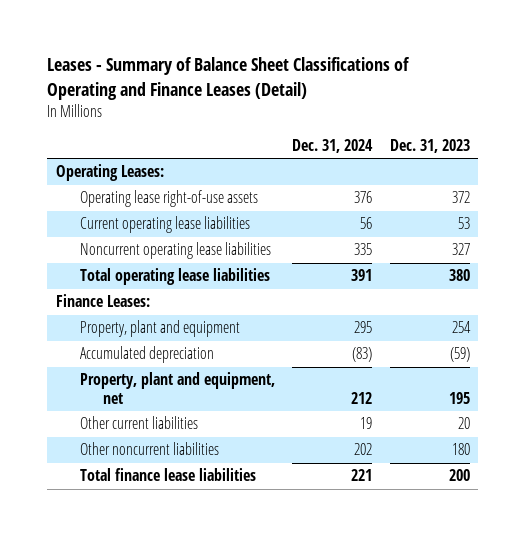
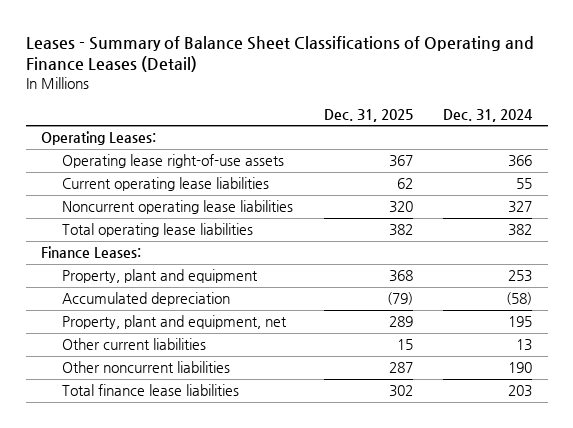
- | Dec. 31, 2024 | Dec. 31, 2023
+ | Dec. 31, 2025 | Dec. 31, 2024
- Operating lease right-of-use assets | 376 | 372
- Current operating lease liabilities | 56 | 53
- Noncurrent operating lease liabilities | 335 | 327
- Total operating lease liabilities | 391 | 380
+ Operating lease right-of-use assets | 367 | 366
+ Current operating lease liabilities | 62 | 55
+ Noncurrent operating lease liabilities | 320 | 327
+ Total operating lease liabilities | 382 | 382
- Property, plant and equipment | 295 | 254
- Accumulated depreciation | (83) | (59)
- Property, plant and equipment, net | 212 | 195
- Other current liabilities | 19 | 20
- Other noncurrent liabilities | 202 | 180
- Total finance lease liabilities | 221 | 200
+ Property, plant and equipment | 368 | 253
+ Accumulated depreciation | (79) | (58)
+ Property, plant and equipment, net | 289 | 195
+ Other current liabilities | 15 | 13
+ Other noncurrent liabilities | 287 | 190
+ Total finance lease liabilities | 302 | 203

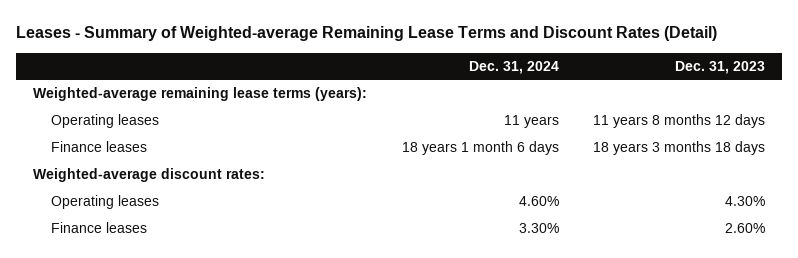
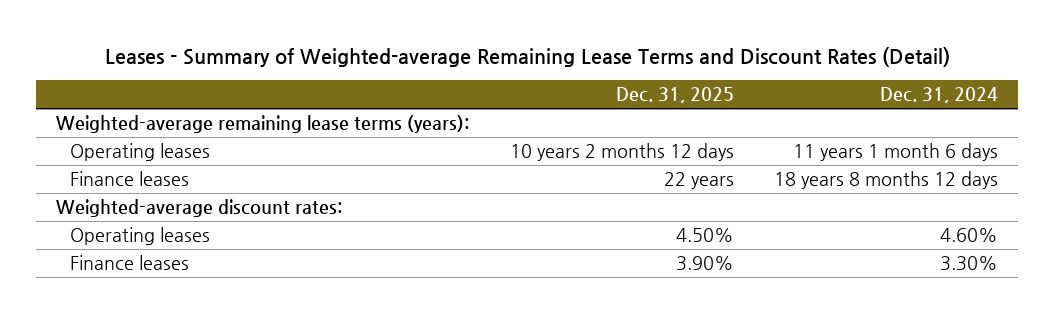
- | Dec. 31, 2024 | Dec. 31, 2023
+ | Dec. 31, 2025 | Dec. 31, 2024
- Operating leases | 11 years | 11 years 8 months 12 days
- Finance leases | 18 years 1 month 6 days | 18 years 3 months 18 days
+ Operating leases | 10 years 2 months 12 days | 11 years 1 month 6 days
+ Finance leases | 22 years | 18 years 8 months 12 days

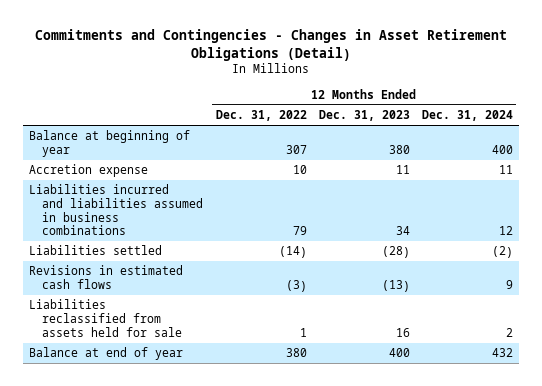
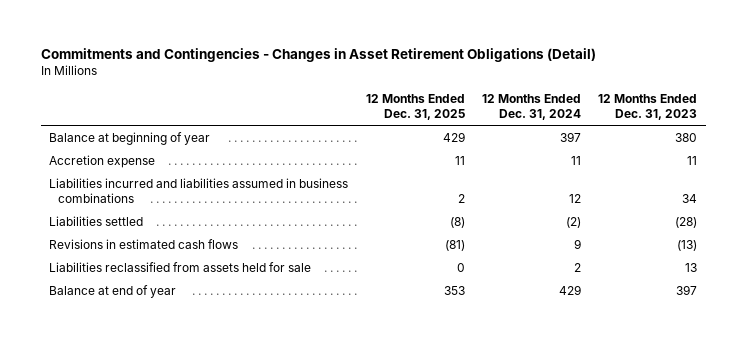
- | 12 Months Ended Dec. 31, 2022 | 12 Months Ended Dec. 31, 2023 | 12 Months Ended Dec. 31, 2024
+ | 12 Months Ended Dec. 31, 2025 | 12 Months Ended Dec. 31, 2024 | 12 Months Ended Dec. 31, 2023
- Balance at beginning of year | 307 | 380 | 400
+ Balance at beginning of year | 429 | 397 | 380
- Liabilities reclassified from assets held for sale | 1 | 16 | 2
- Balance at end of year | 380 | 400 | 432
+ Liabilities reclassified from assets held for sale | 0 | 2 | 13
+ Balance at end of year | 353 | 429 | 397

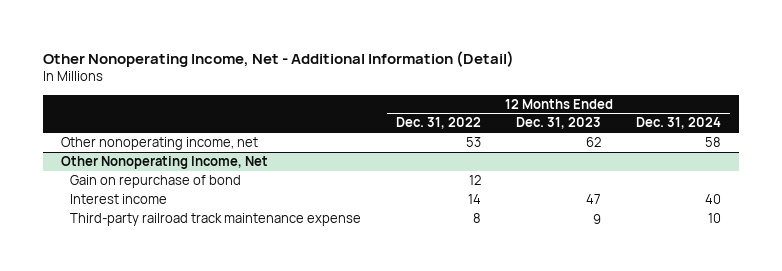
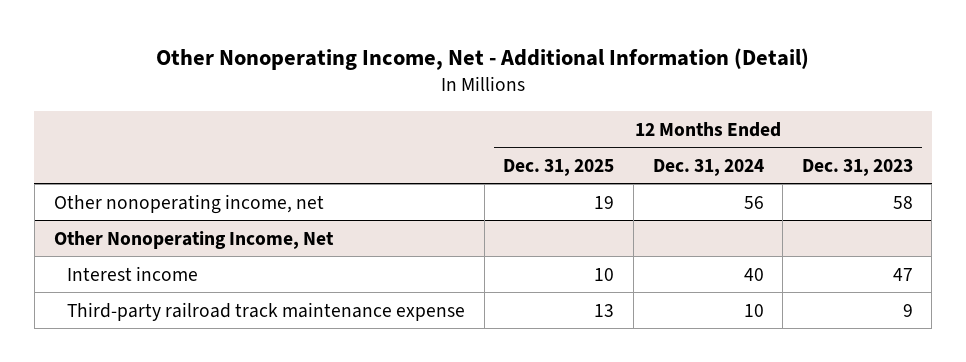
- | 12 Months Ended Dec. 31, 2022 | 12 Months Ended Dec. 31, 2023 | 12 Months Ended Dec. 31, 2024
+ | 12 Months Ended Dec. 31, 2025 | 12 Months Ended Dec. 31, 2024 | 12 Months Ended Dec. 31, 2023
- Other nonoperating income, net | 53 | 62 | 58
+ Other nonoperating income, net | 19 | 56 | 58
@ Other Nonoperating Income, Net
- Gain on repurchase of bond | 12 | |

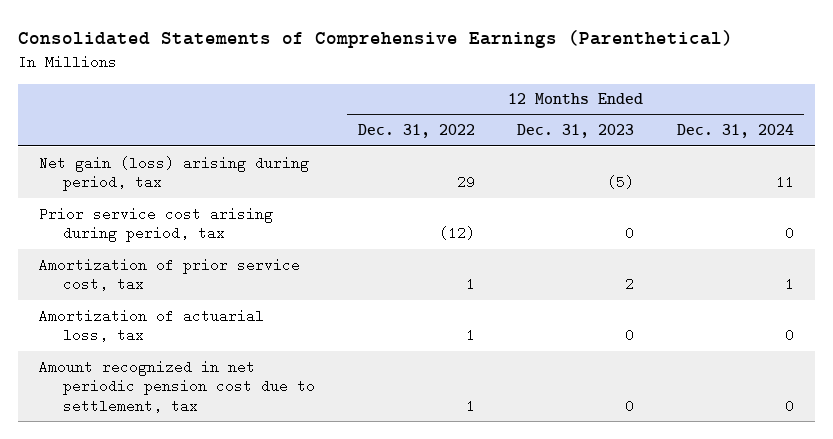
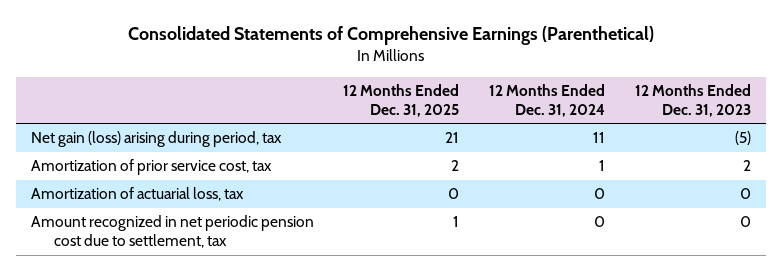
- | 12 Months Ended Dec. 31, 2022 | 12 Months Ended Dec. 31, 2023 | 12 Months Ended Dec. 31, 2024
+ | 12 Months Ended Dec. 31, 2025 | 12 Months Ended Dec. 31, 2024 | 12 Months Ended Dec. 31, 2023
- Prior service cost arising during period, tax | (12) | 0 | 0

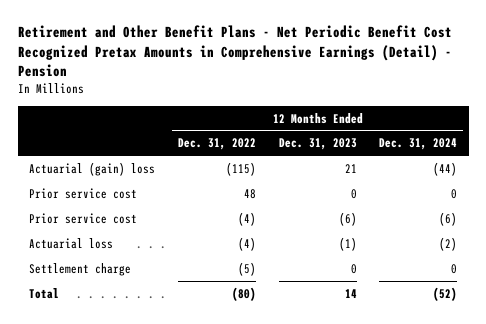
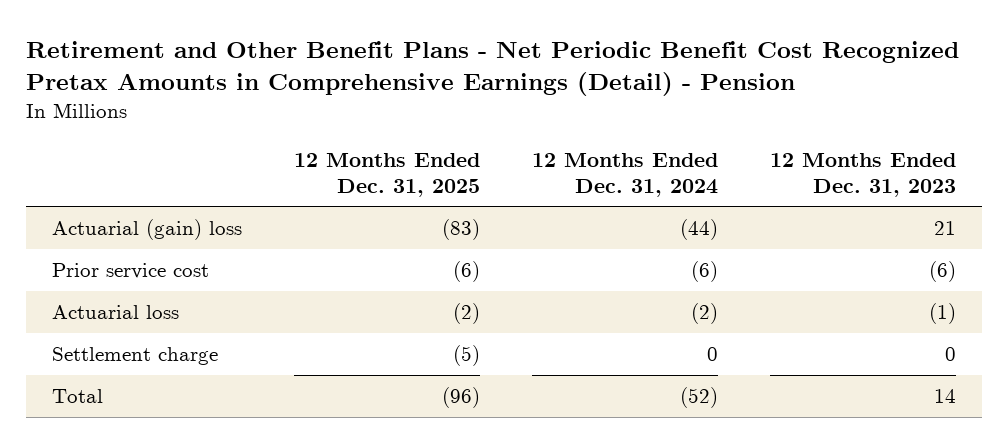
- | 12 Months Ended Dec. 31, 2022 | 12 Months Ended Dec. 31, 2023 | 12 Months Ended Dec. 31, 2024
+ | 12 Months Ended Dec. 31, 2025 | 12 Months Ended Dec. 31, 2024 | 12 Months Ended Dec. 31, 2023
- Prior service cost | 48 | 0 | 0

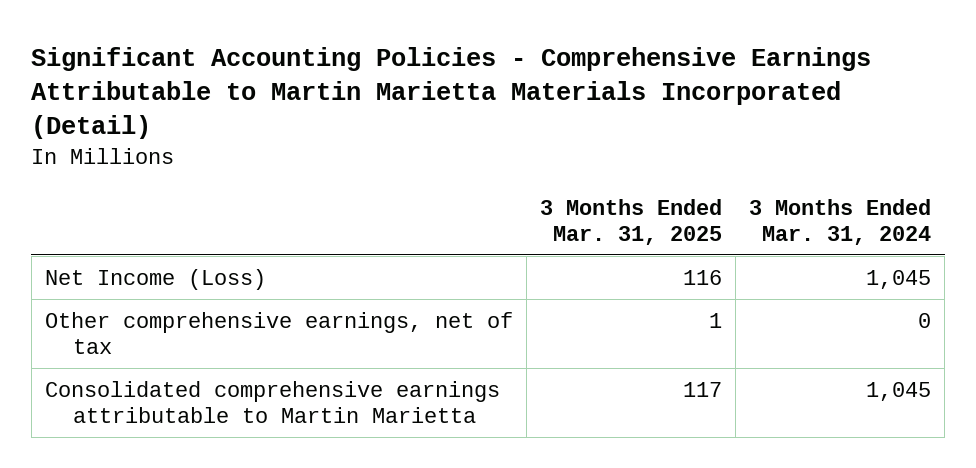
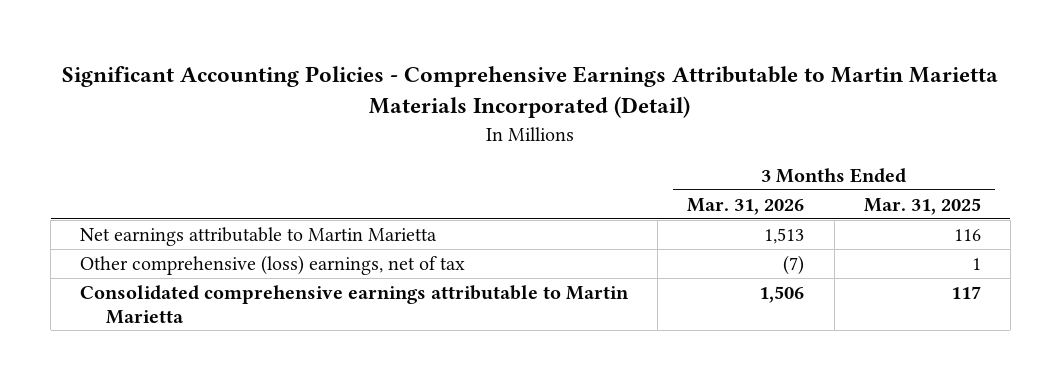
- | 3 Months Ended Mar. 31, 2025 | 3 Months Ended Mar. 31, 2024
+ | 3 Months Ended Mar. 31, 2026 | 3 Months Ended Mar. 31, 2025
- Net Income (Loss) | 116 | 1,045
- Other comprehensive earnings, net of tax | 1 | 0
+ Net earnings attributable to Martin Marietta | 1,513 | 116
+ Other comprehensive (loss) earnings, net of tax | (7) | 1

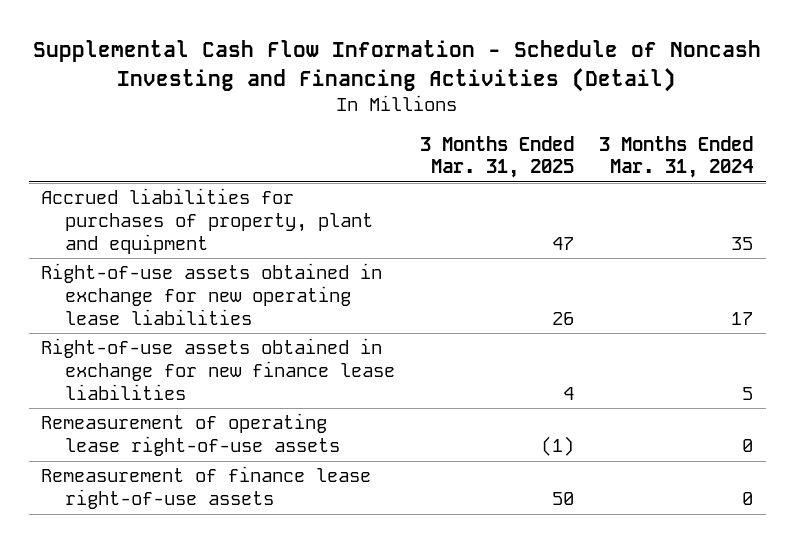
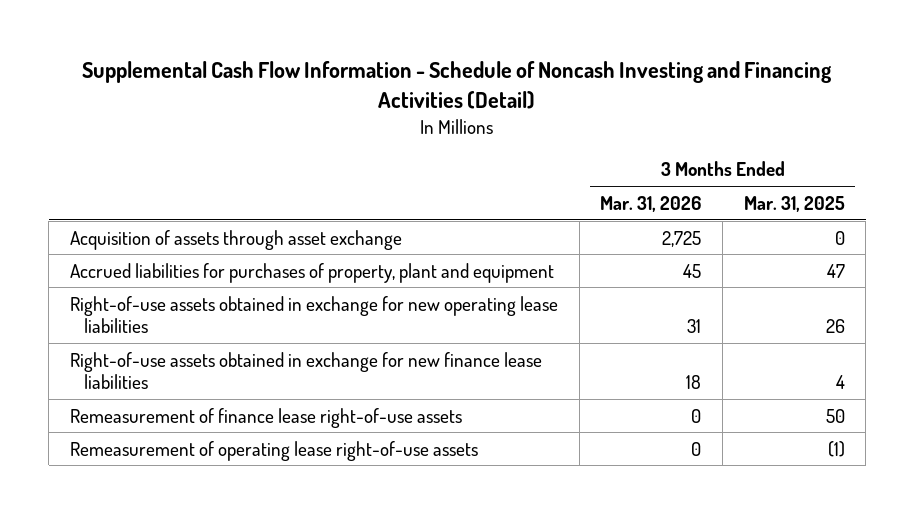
- | 3 Months Ended Mar. 31, 2025 | 3 Months Ended Mar. 31, 2024
+ | 3 Months Ended Mar. 31, 2026 | 3 Months Ended Mar. 31, 2025
+ Acquisition of assets through asset exchange | 2,725 | 0
moved down: Remeasurement of operating lease right-of-use assets | 0 | (1)

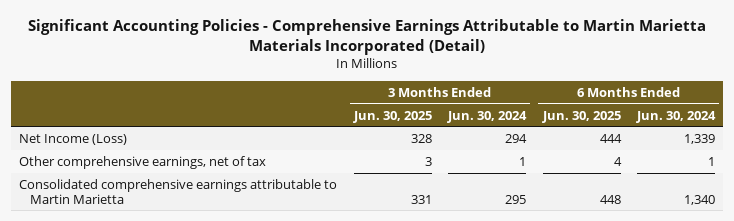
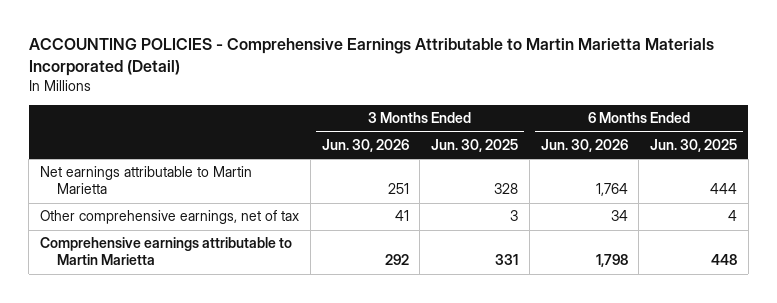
- Significant Accounting Policies - Comprehensive Earnings Attributable to Martin Marietta Materials Incorporated (Detail)
+ ACCOUNTING POLICIES - Comprehensive Earnings Attributable to Martin Marietta Materials Incorporated (Detail)
- | 3 Months Ended Jun. 30, 2025 | 3 Months Ended Jun. 30, 2024 | 6 Months Ended Jun. 30, 2025 | 6 Months Ended Jun. 30, 2024
+ | 3 Months Ended Jun. 30, 2026 | 3 Months Ended Jun. 30, 2025 | 6 Months Ended Jun. 30, 2026 | 6 Months Ended Jun. 30, 2025
- Net Income (Loss) | 328 | 294 | 444 | 1,339
+ Net earnings attributable to Martin Marietta | 251 | 328 | 1,764 | 444
- Consolidated comprehensive earnings attributable to Martin Marietta | 331 | 295 | 448 | 1,340
+ Comprehensive earnings attributable to Martin Marietta | 292 | 331 | 1,798 | 448

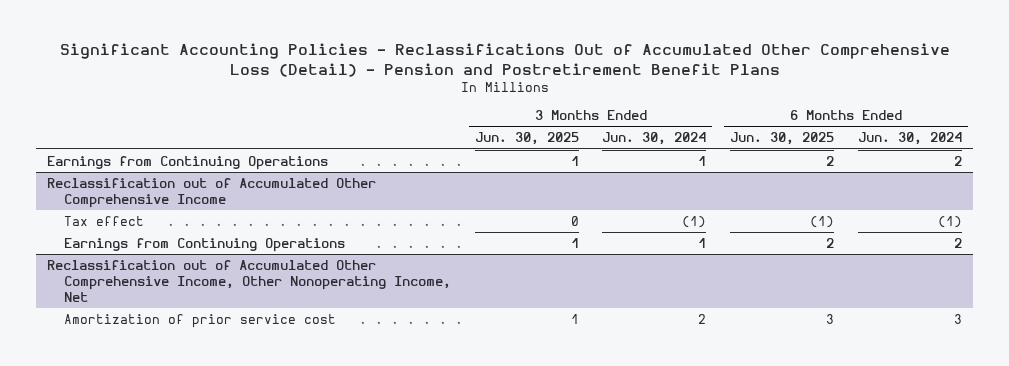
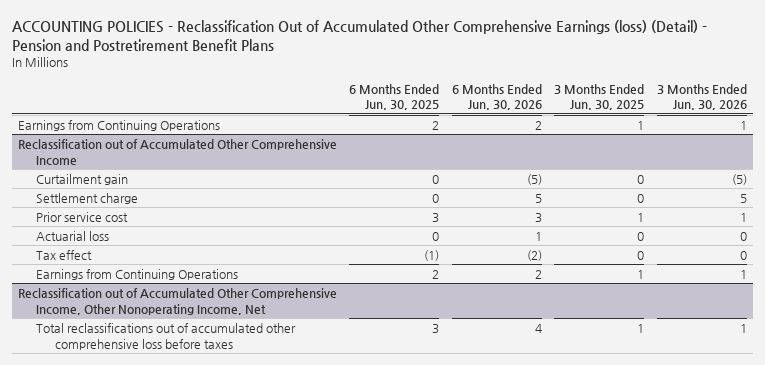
- Significant Accounting Policies - Reclassifications Out of Accumulated Other Comprehensive Loss (Detail) - Pension and Postretirement Benefit Plans
+ ACCOUNTING POLICIES - Reclassification Out of Accumulated Other Comprehensive Earnings (loss) (Detail) - Pension and Postretirement Benefit Plans
- | 3 Months Ended Jun. 30, 2025 | 3 Months Ended Jun. 30, 2024 | 6 Months Ended Jun. 30, 2025 | 6 Months Ended Jun. 30, 2024
+ | 6 Months Ended Jun. 30, 2025 | 6 Months Ended Jun. 30, 2026 | 3 Months Ended Jun. 30, 2025 | 3 Months Ended Jun. 30, 2026
@ Reclassification out of Accumulated Other Comprehensive Income
+ Curtailment gain | 0 | (5) | 0 | (5)
+ Settlement charge | 0 | 5 | 0 | 5
+ Prior service cost | 3 | 3 | 1 | 1
+ Actuarial loss | 0 | 1 | 0 | 0
@ Reclassification out of Accumulated Other Comprehensive Income, Other Nonoperating Income, Net
- Amortization of prior service cost | 1 | 2 | 3 | 3
+ Total reclassifications out of accumulated other comprehensive loss before taxes | 3 | 4 | 1 | 1

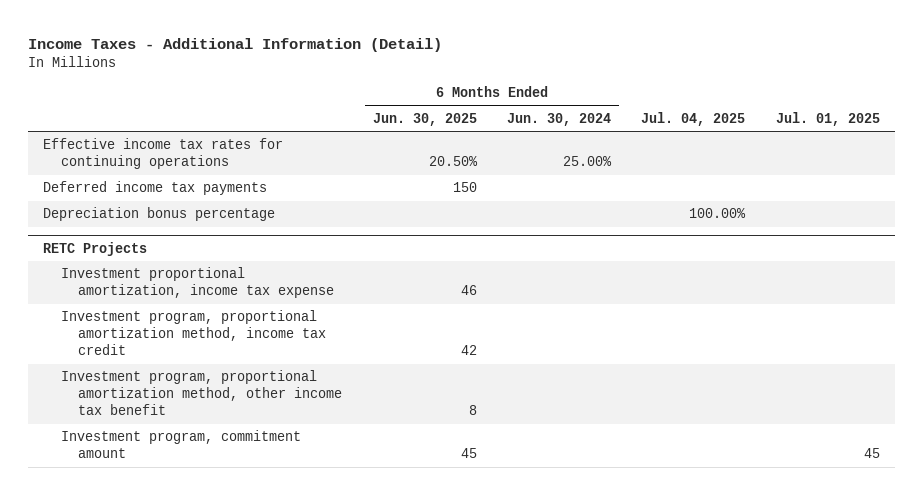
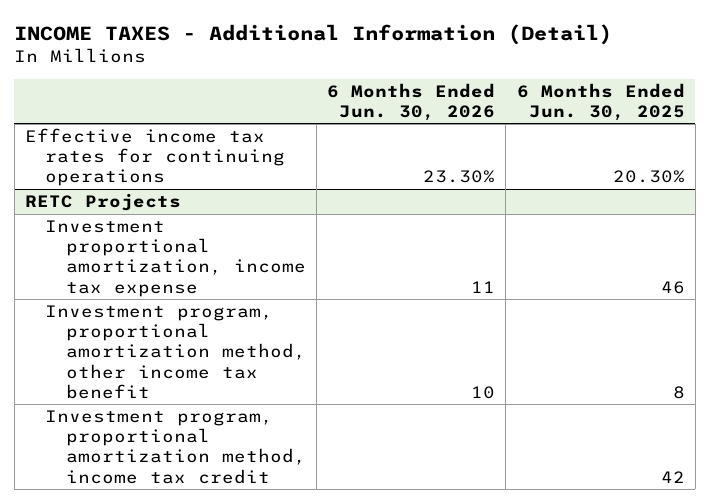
- Income Taxes - Additional Information (Detail)
+ INCOME TAXES - Additional Information (Detail)
- | 6 Months Ended Jun. 30, 2025 | 6 Months Ended Jun. 30, 2024 | Jul. 04, 2025 | Jul. 01, 2025
+ | 6 Months Ended Jun. 30, 2026 | 6 Months Ended Jun. 30, 2025
- Effective income tax rates for continuing operations | 20.50% | 25.00% | |
- Deferred income tax payments | 150 | | |
- Depreciation bonus percentage | | | 100.00% |
+ Effective income tax rates for continuing operations | 23.30% | 20.30%
@ RETC Projects
- Investment program, commitment amount | 45 | | | 45
moved down: Investment program, proportional amortization method, income tax credit | | 42

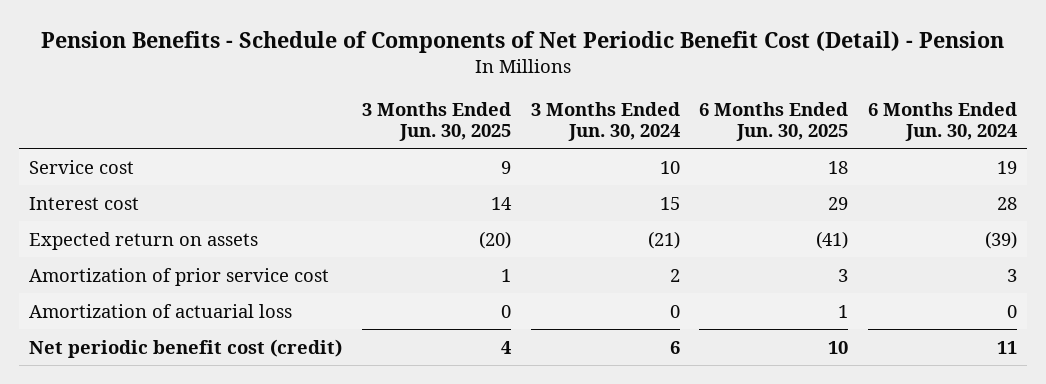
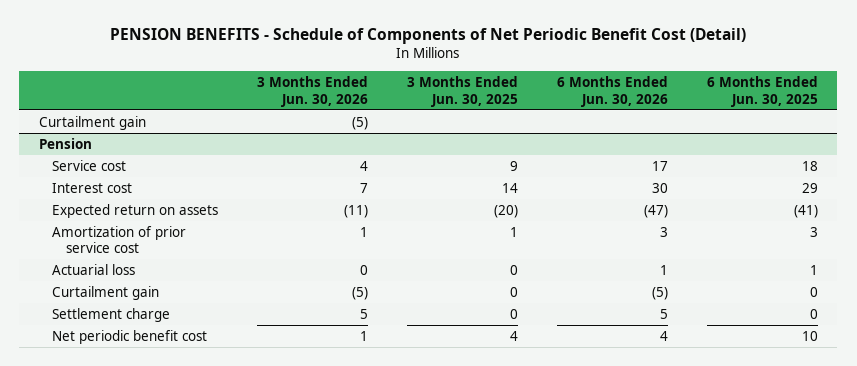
- Pension Benefits - Schedule of Components of Net Periodic Benefit Cost (Detail) - Pension
+ PENSION BENEFITS - Schedule of Components of Net Periodic Benefit Cost (Detail)
- | 3 Months Ended Jun. 30, 2025 | 3 Months Ended Jun. 30, 2024 | 6 Months Ended Jun. 30, 2025 | 6 Months Ended Jun. 30, 2024
+ | 3 Months Ended Jun. 30, 2026 | 3 Months Ended Jun. 30, 2025 | 6 Months Ended Jun. 30, 2026 | 6 Months Ended Jun. 30, 2025
+ Curtailment gain | (5) | | |
+ Pension
- Amortization of actuarial loss | 0 | 0 | 1 | 0
- Net periodic benefit cost (credit) | 4 | 6 | 10 | 11
+ Actuarial loss | 0 | 0 | 1 | 1
+ Curtailment gain | (5) | 0 | (5) | 0
+ Settlement charge | 5 | 0 | 5 | 0
+ Net periodic benefit cost | 1 | 4 | 4 | 10

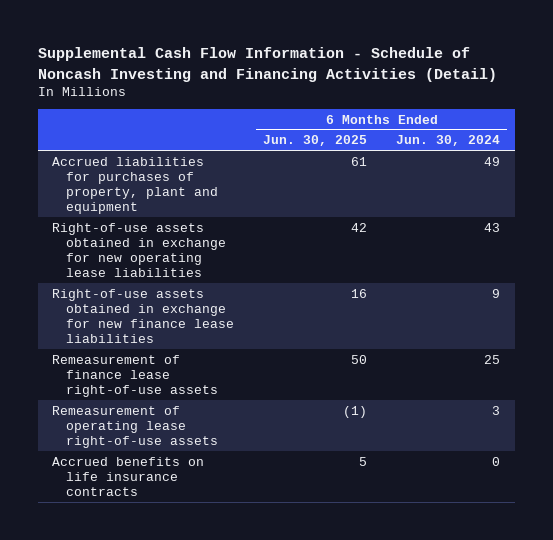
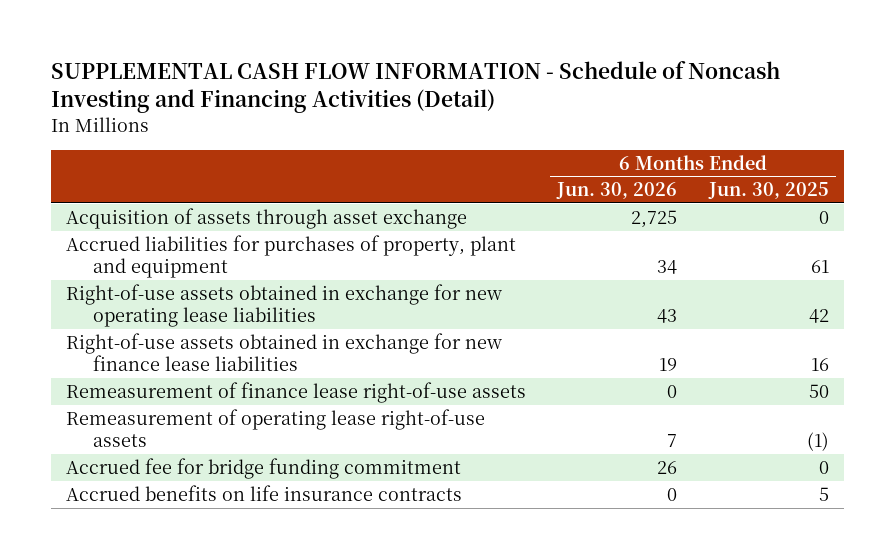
- Supplemental Cash Flow Information - Schedule of Noncash Investing and Financing Activities (Detail)
+ SUPPLEMENTAL CASH FLOW INFORMATION - Schedule of Noncash Investing and Financing Activities (Detail)
- | 6 Months Ended Jun. 30, 2025 | 6 Months Ended Jun. 30, 2024
+ | 6 Months Ended Jun. 30, 2026 | 6 Months Ended Jun. 30, 2025
+ Acquisition of assets through asset exchange | 2,725 | 0
+ Accrued fee for bridge funding commitment | 26 | 0

